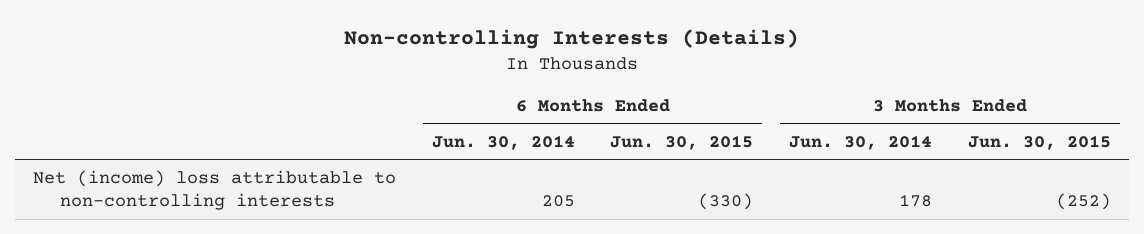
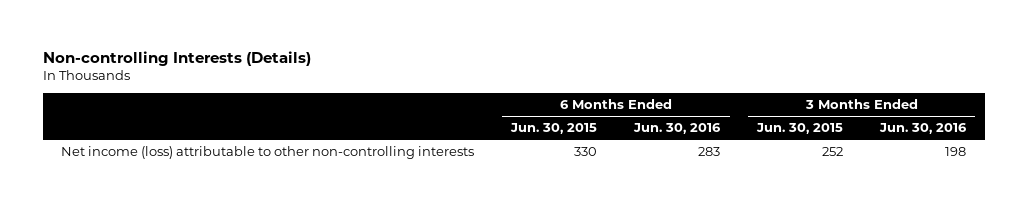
- | 6 Months Ended Jun. 30, 2014 | 6 Months Ended Jun. 30, 2015 | 3 Months Ended Jun. 30, 2014 | 3 Months Ended Jun. 30, 2015
+ | 6 Months Ended Jun. 30, 2015 | 6 Months Ended Jun. 30, 2016 | 3 Months Ended Jun. 30, 2015 | 3 Months Ended Jun. 30, 2016
- Net (income) loss attributable to non-controlling interests | 205 | (330) | 178 | (252)
+ Net income (loss) attributable to other non-controlling interests | 330 | 283 | 252 | 198

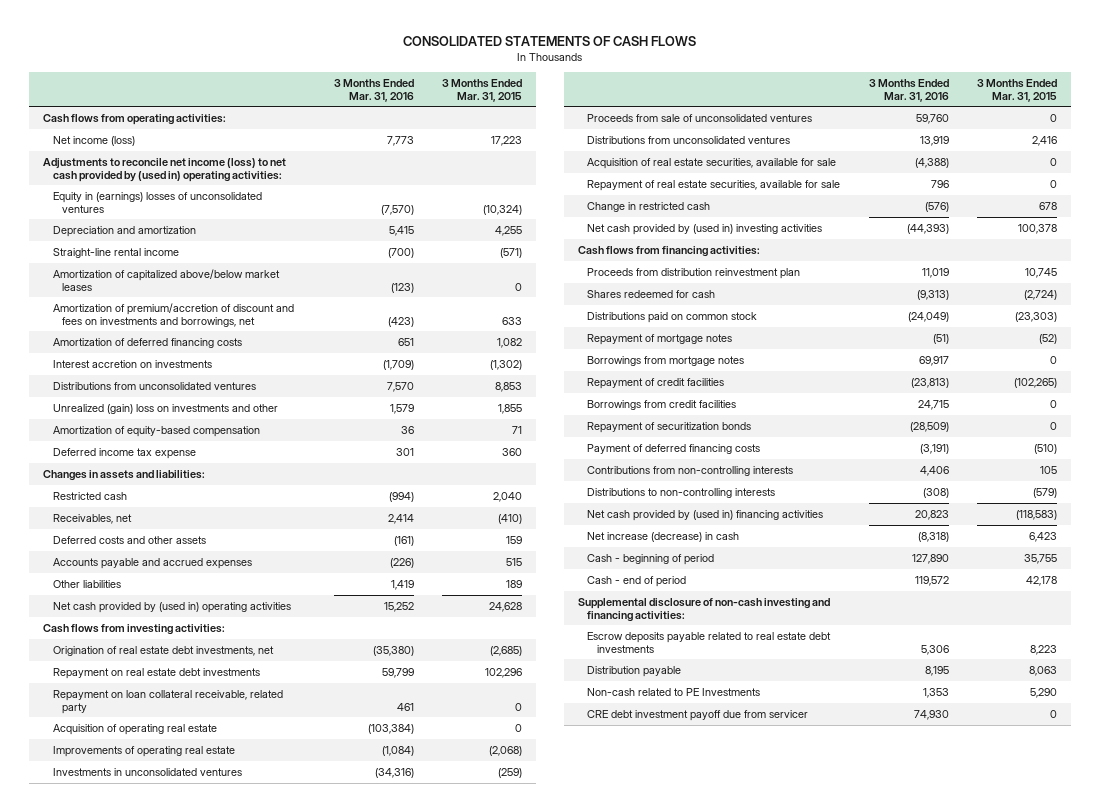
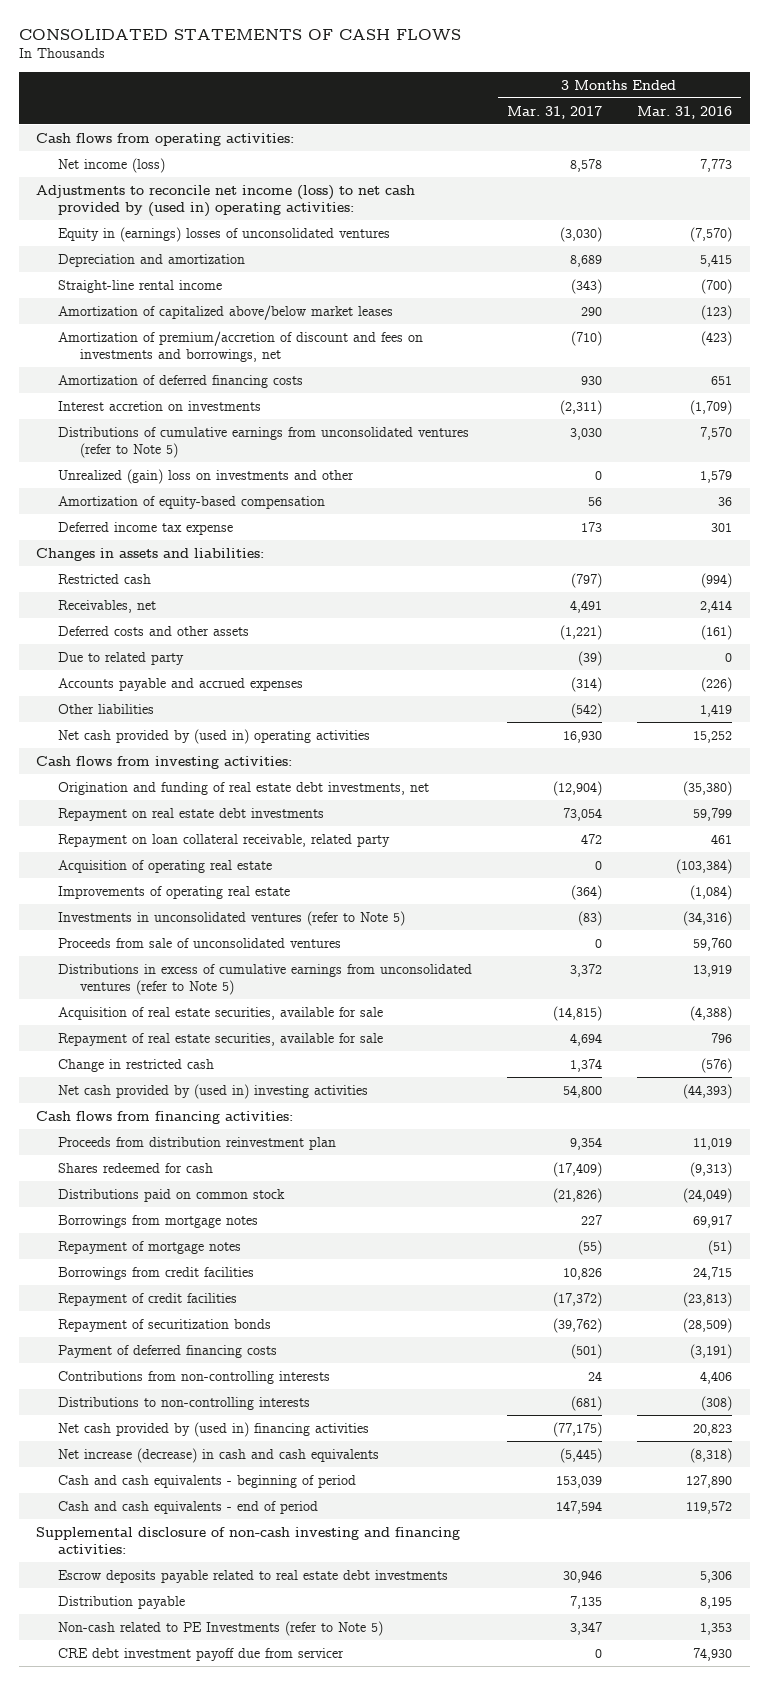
- | 3 Months Ended Mar. 31, 2016 | 3 Months Ended Mar. 31, 2015
+ | 3 Months Ended Mar. 31, 2017 | 3 Months Ended Mar. 31, 2016
- Distributions from unconsolidated ventures | 7,570 | 8,853
+ Distributions of cumulative earnings from unconsolidated ventures (refer to Note 5) | 3,030 | 7,570
+ Due to related party | (39) | 0
- Origination of real estate debt investments, net | (35,380) | (2,685)
+ Origination and funding of real estate debt investments, net | (12,904) | (35,380)
- Investments in unconsolidated ventures | (34,316) | (259)
+ Investments in unconsolidated ventures (refer to Note 5) | (83) | (34,316)
- Distributions from unconsolidated ventures | 13,919 | 2,416
+ Distributions in excess of cumulative earnings from unconsolidated ventures (refer to Note 5) | 3,372 | 13,919
moved down: Repayment of mortgage notes | (55) | (51)
moved down: Repayment of credit facilities | (17,372) | (23,813)
- Net increase (decrease) in cash | (8,318) | 6,423
- Cash - beginning of period | 127,890 | 35,755
- Cash - end of period | 119,572 | 42,178
+ Net increase (decrease) in cash and cash equivalents | (5,445) | (8,318)
+ Cash and cash equivalents - beginning of period | 153,039 | 127,890
+ Cash and cash equivalents - end of period | 147,594 | 119,572
- Non-cash related to PE Investments | 1,353 | 5,290
+ Non-cash related to PE Investments (refer to Note 5) | 3,347 | 1,353

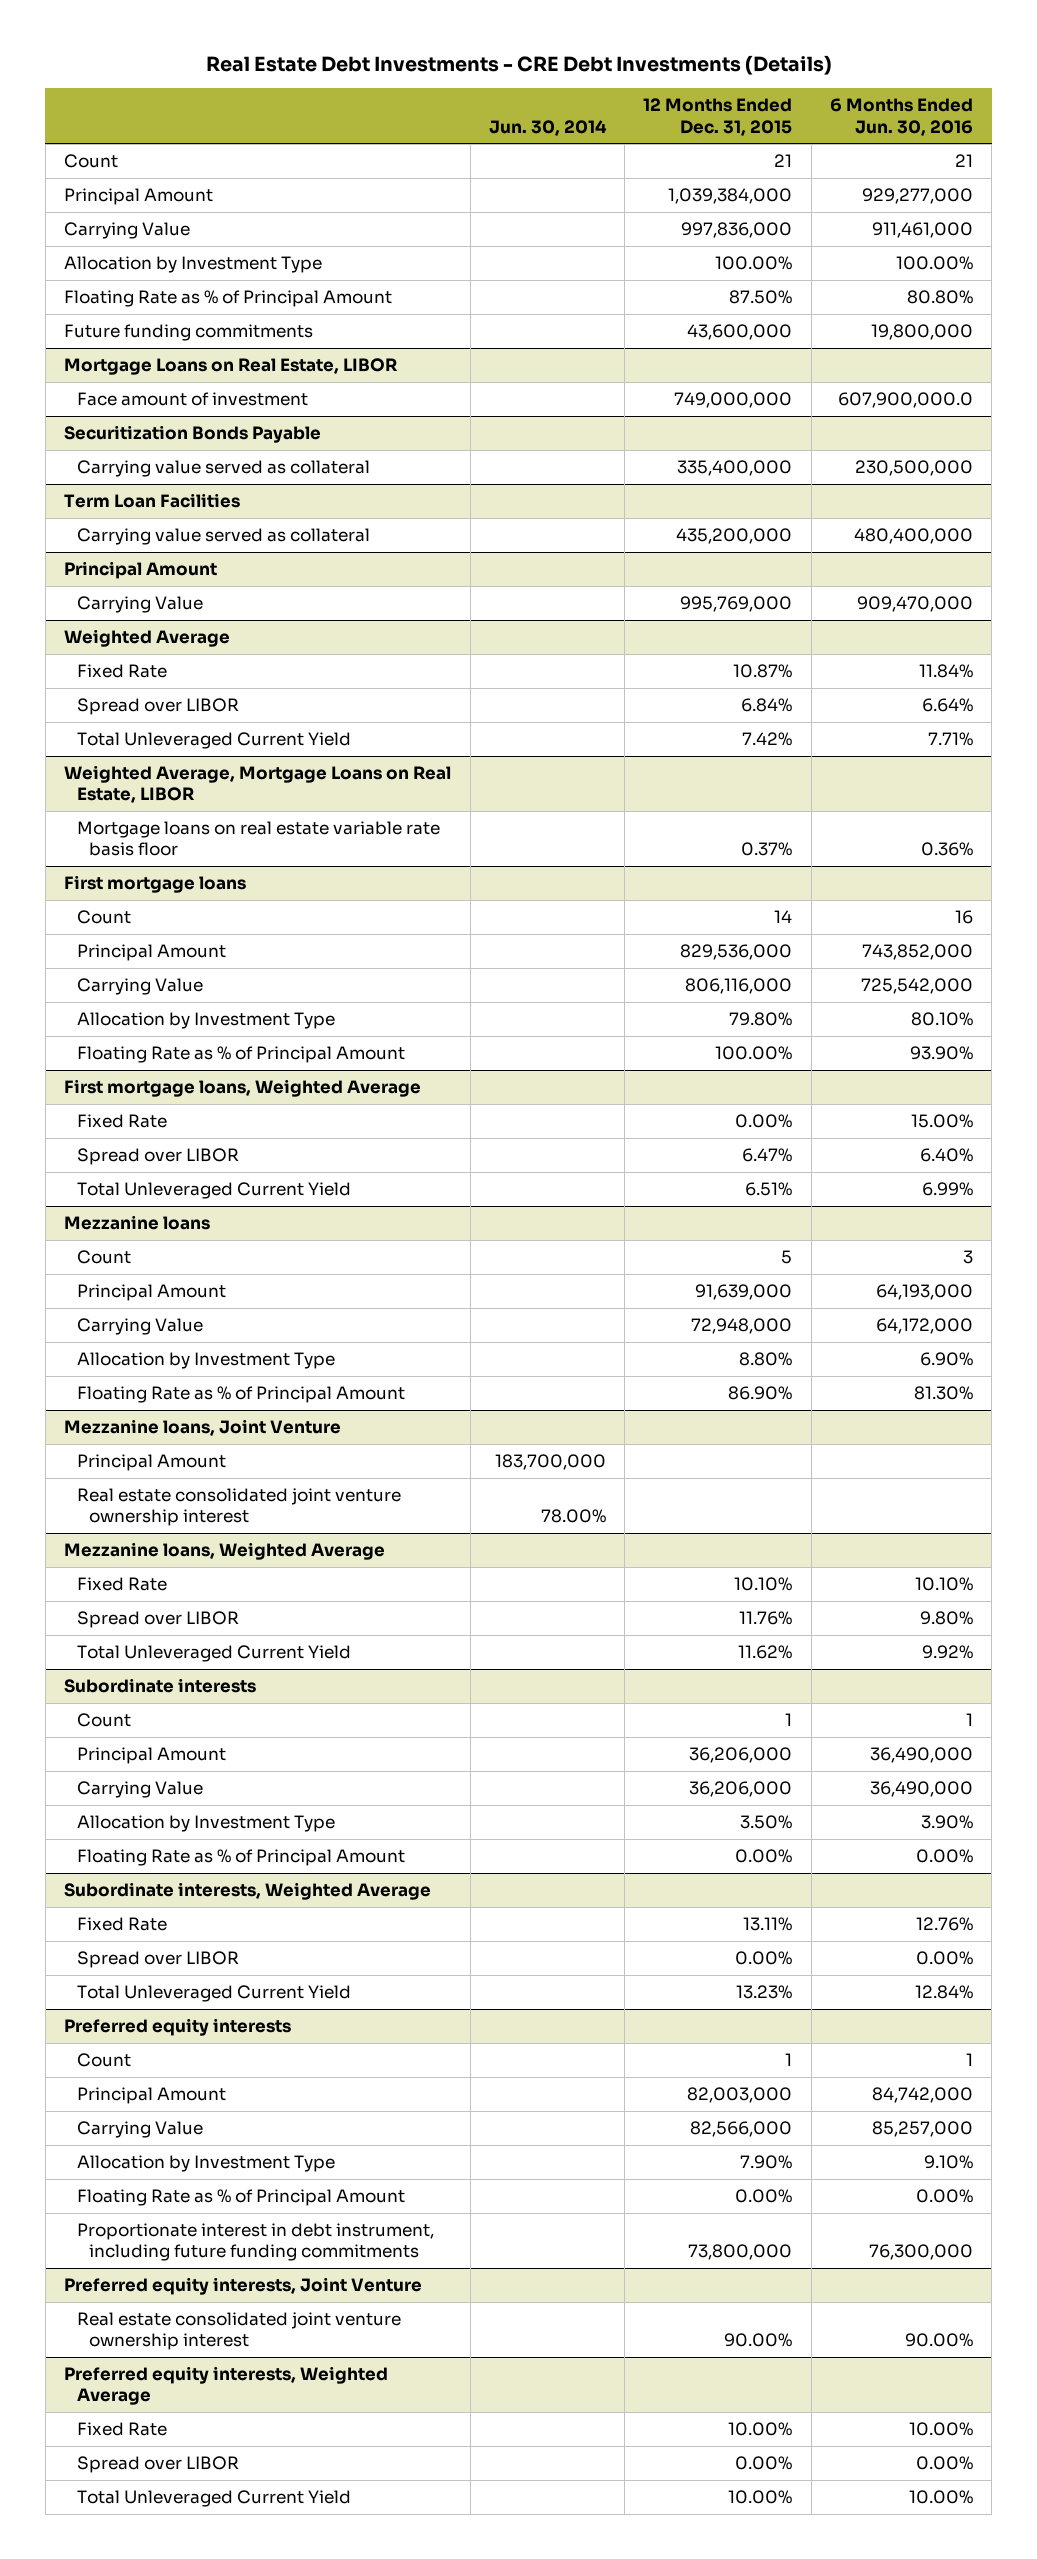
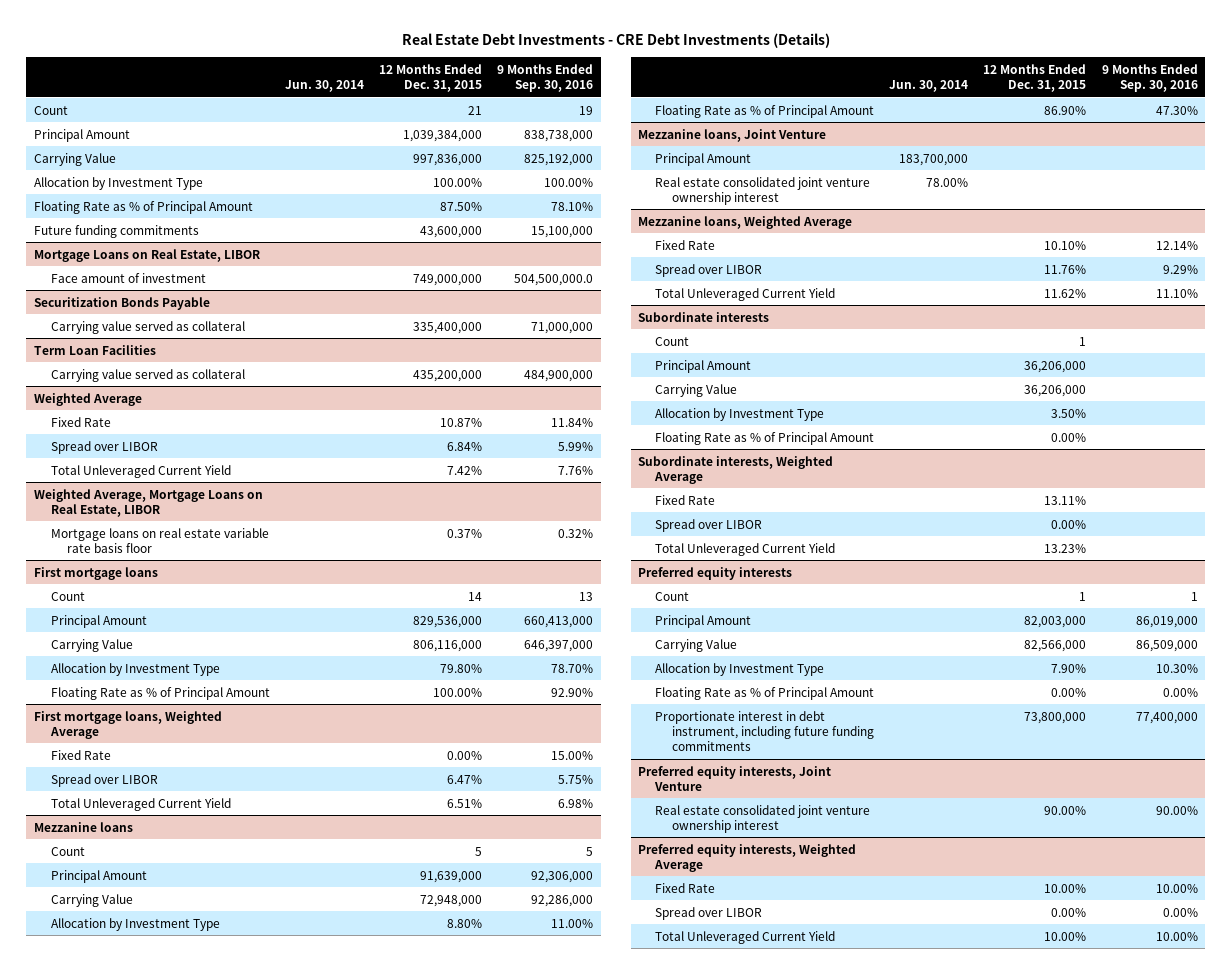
- | Jun. 30, 2014 | 12 Months Ended Dec. 31, 2015 | 6 Months Ended Jun. 30, 2016
+ | Jun. 30, 2014 | 12 Months Ended Dec. 31, 2015 | 9 Months Ended Sep. 30, 2016
- Principal Amount
- Carrying Value | | 995,769,000 | 909,470,000

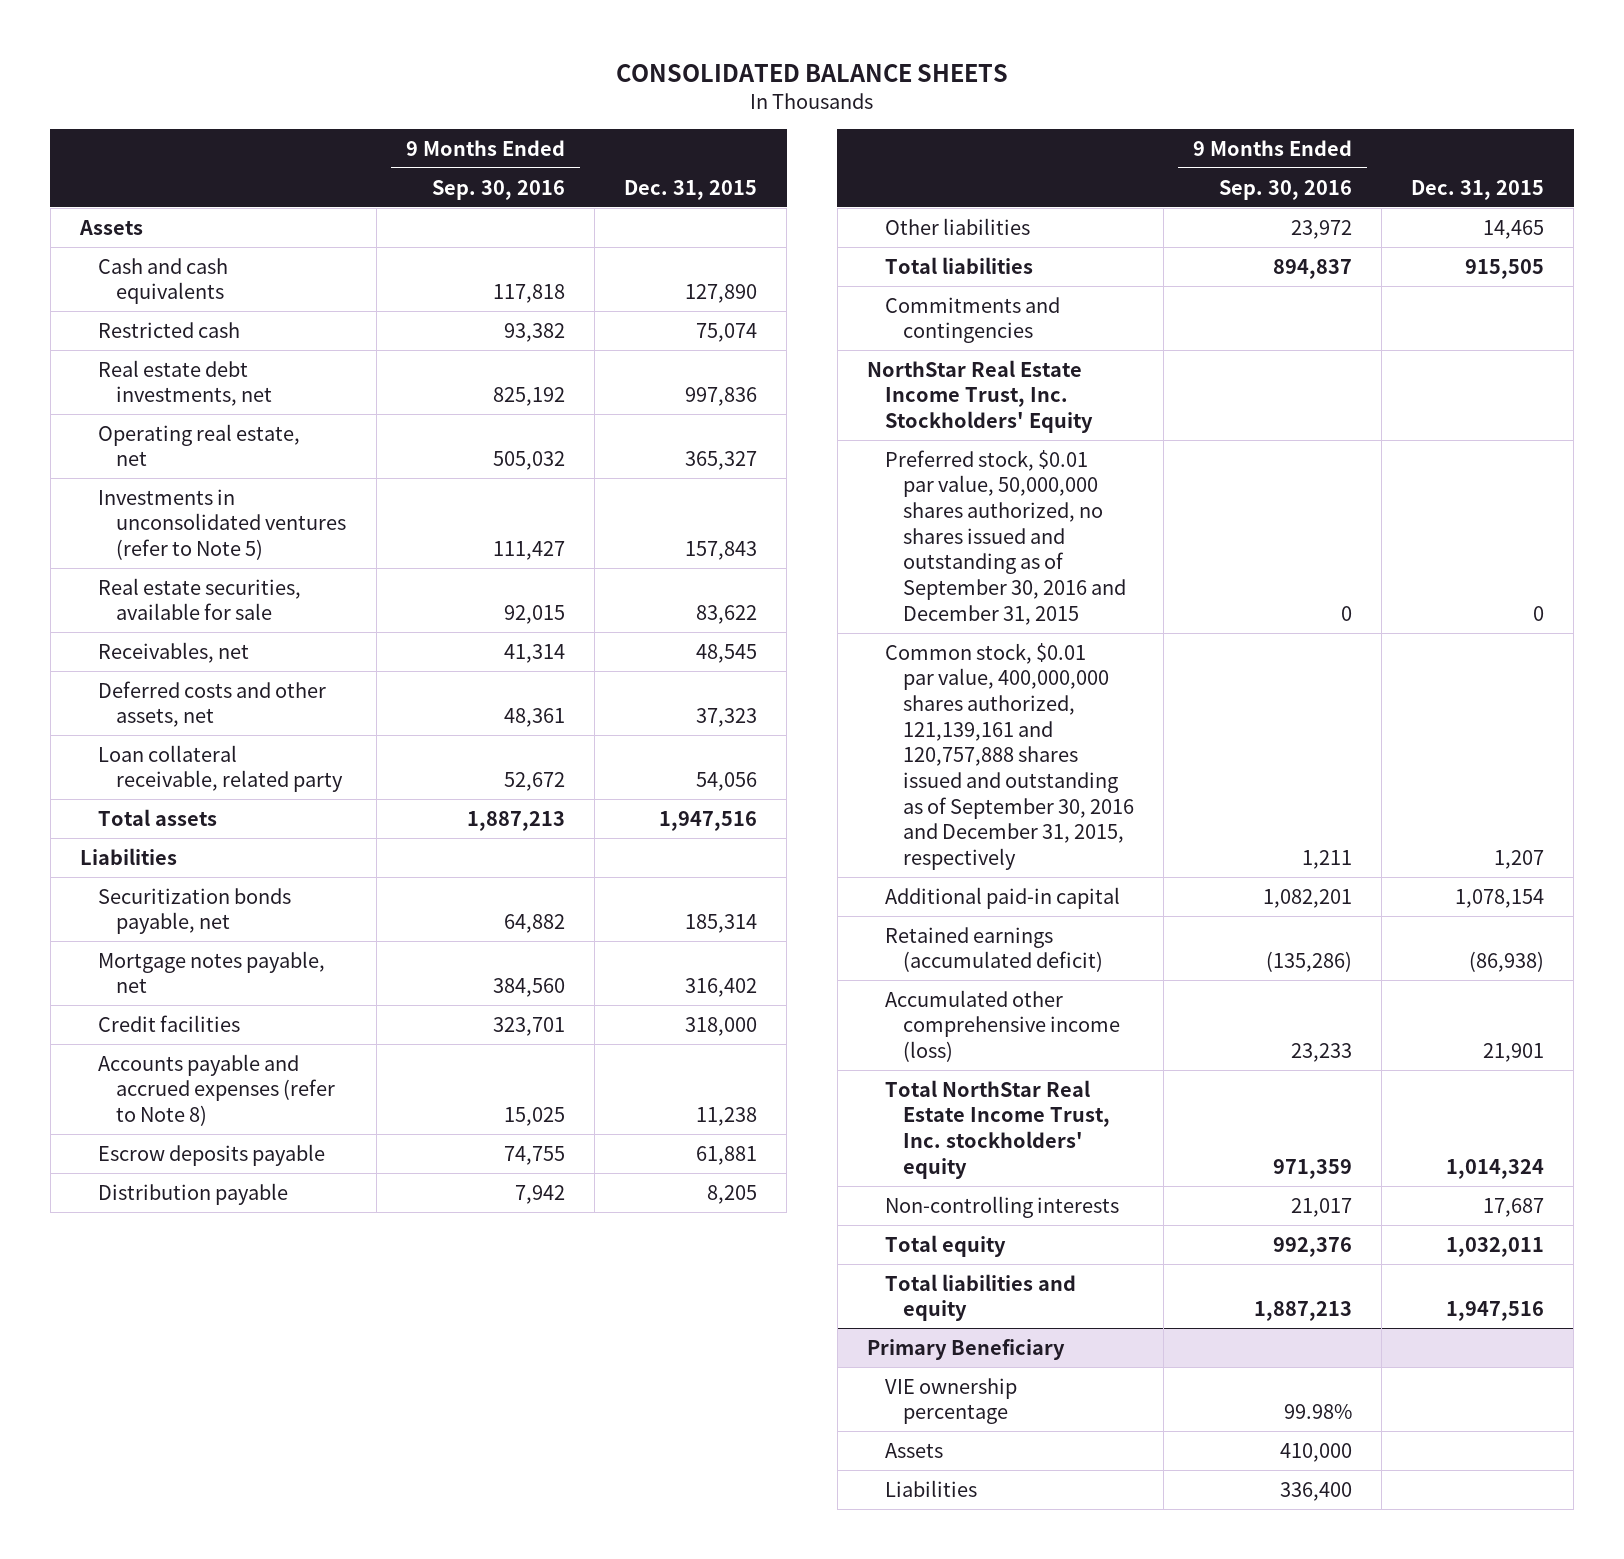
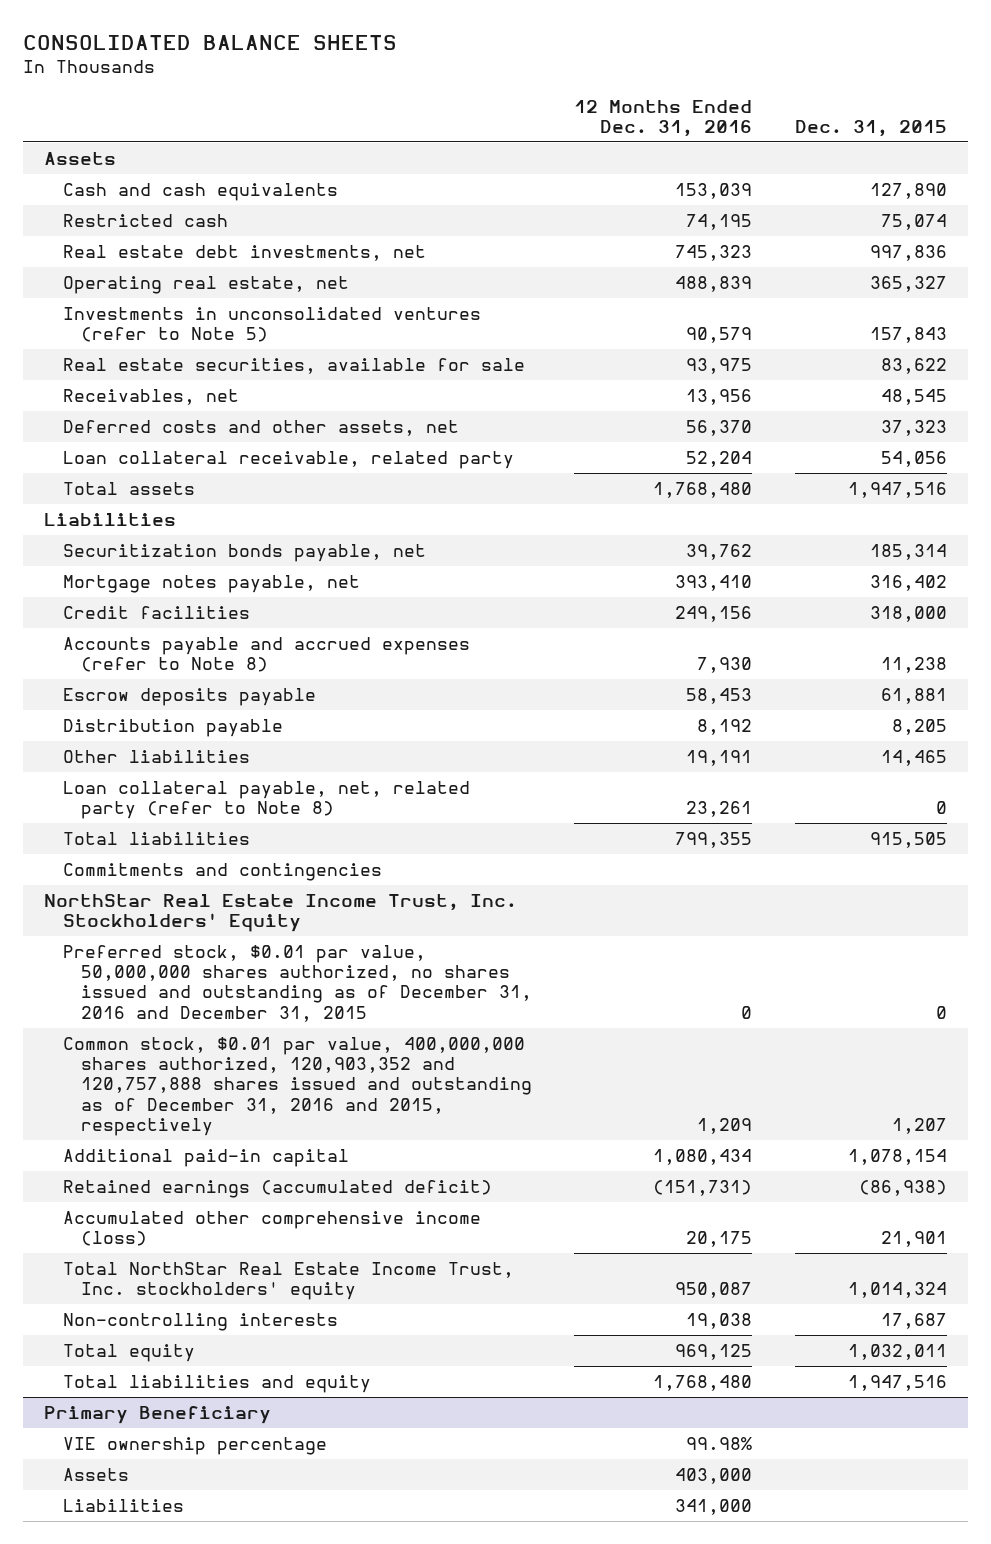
- | 9 Months Ended Sep. 30, 2016 | Dec. 31, 2015
+ | 12 Months Ended Dec. 31, 2016 | Dec. 31, 2015
+ Loan collateral payable, net, related party (refer to Note 8) | 23,261 | 0
- Preferred stock, $0.01 par value, 50,000,000 shares authorized, no shares issued and outstanding as of September 30, 2016 and December 31, 2015 | 0 | 0
- Common stock, $0.01 par value, 400,000,000 shares authorized, 121,139,161 and 120,757,888 shares issued and outstanding as of September 30, 2016 and December 31, 2015, respectively | 1,211 | 1,207
+ Preferred stock, $0.01 par value, 50,000,000 shares authorized, no shares issued and outstanding as of December 31, 2016 and December 31, 2015 | 0 | 0
+ Common stock, $0.01 par value, 400,000,000 shares authorized, 120,903,352 and 120,757,888 shares issued and outstanding as of December 31, 2016 and 2015, respectively | 1,209 | 1,207

